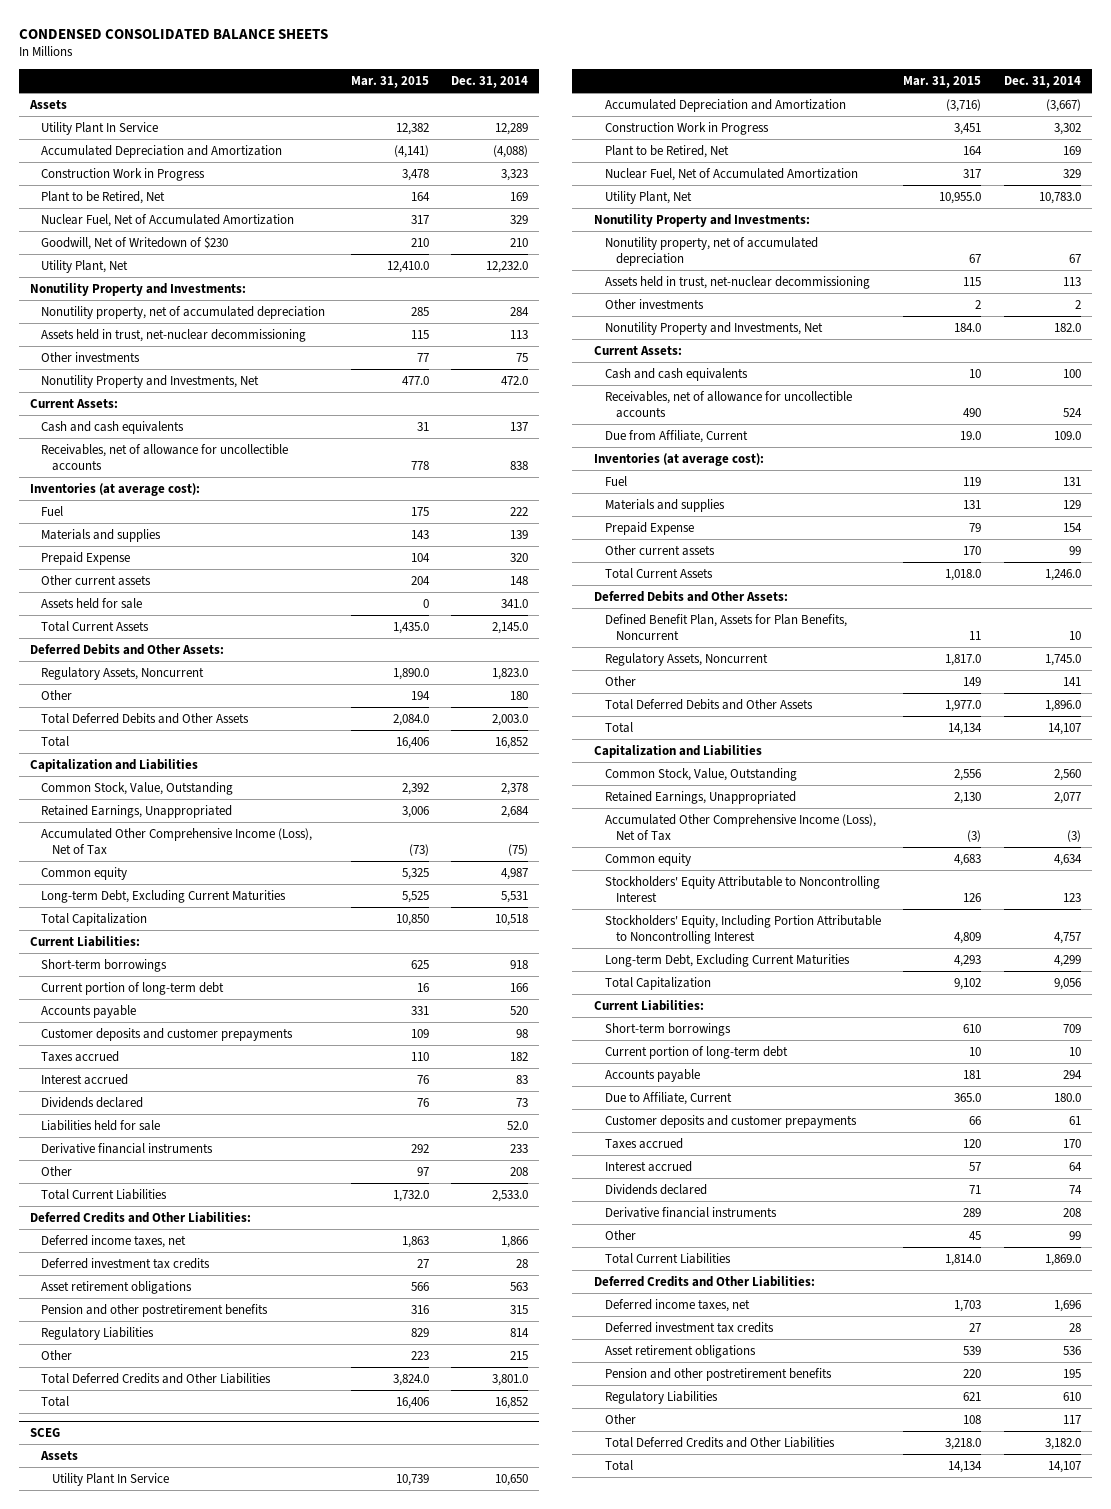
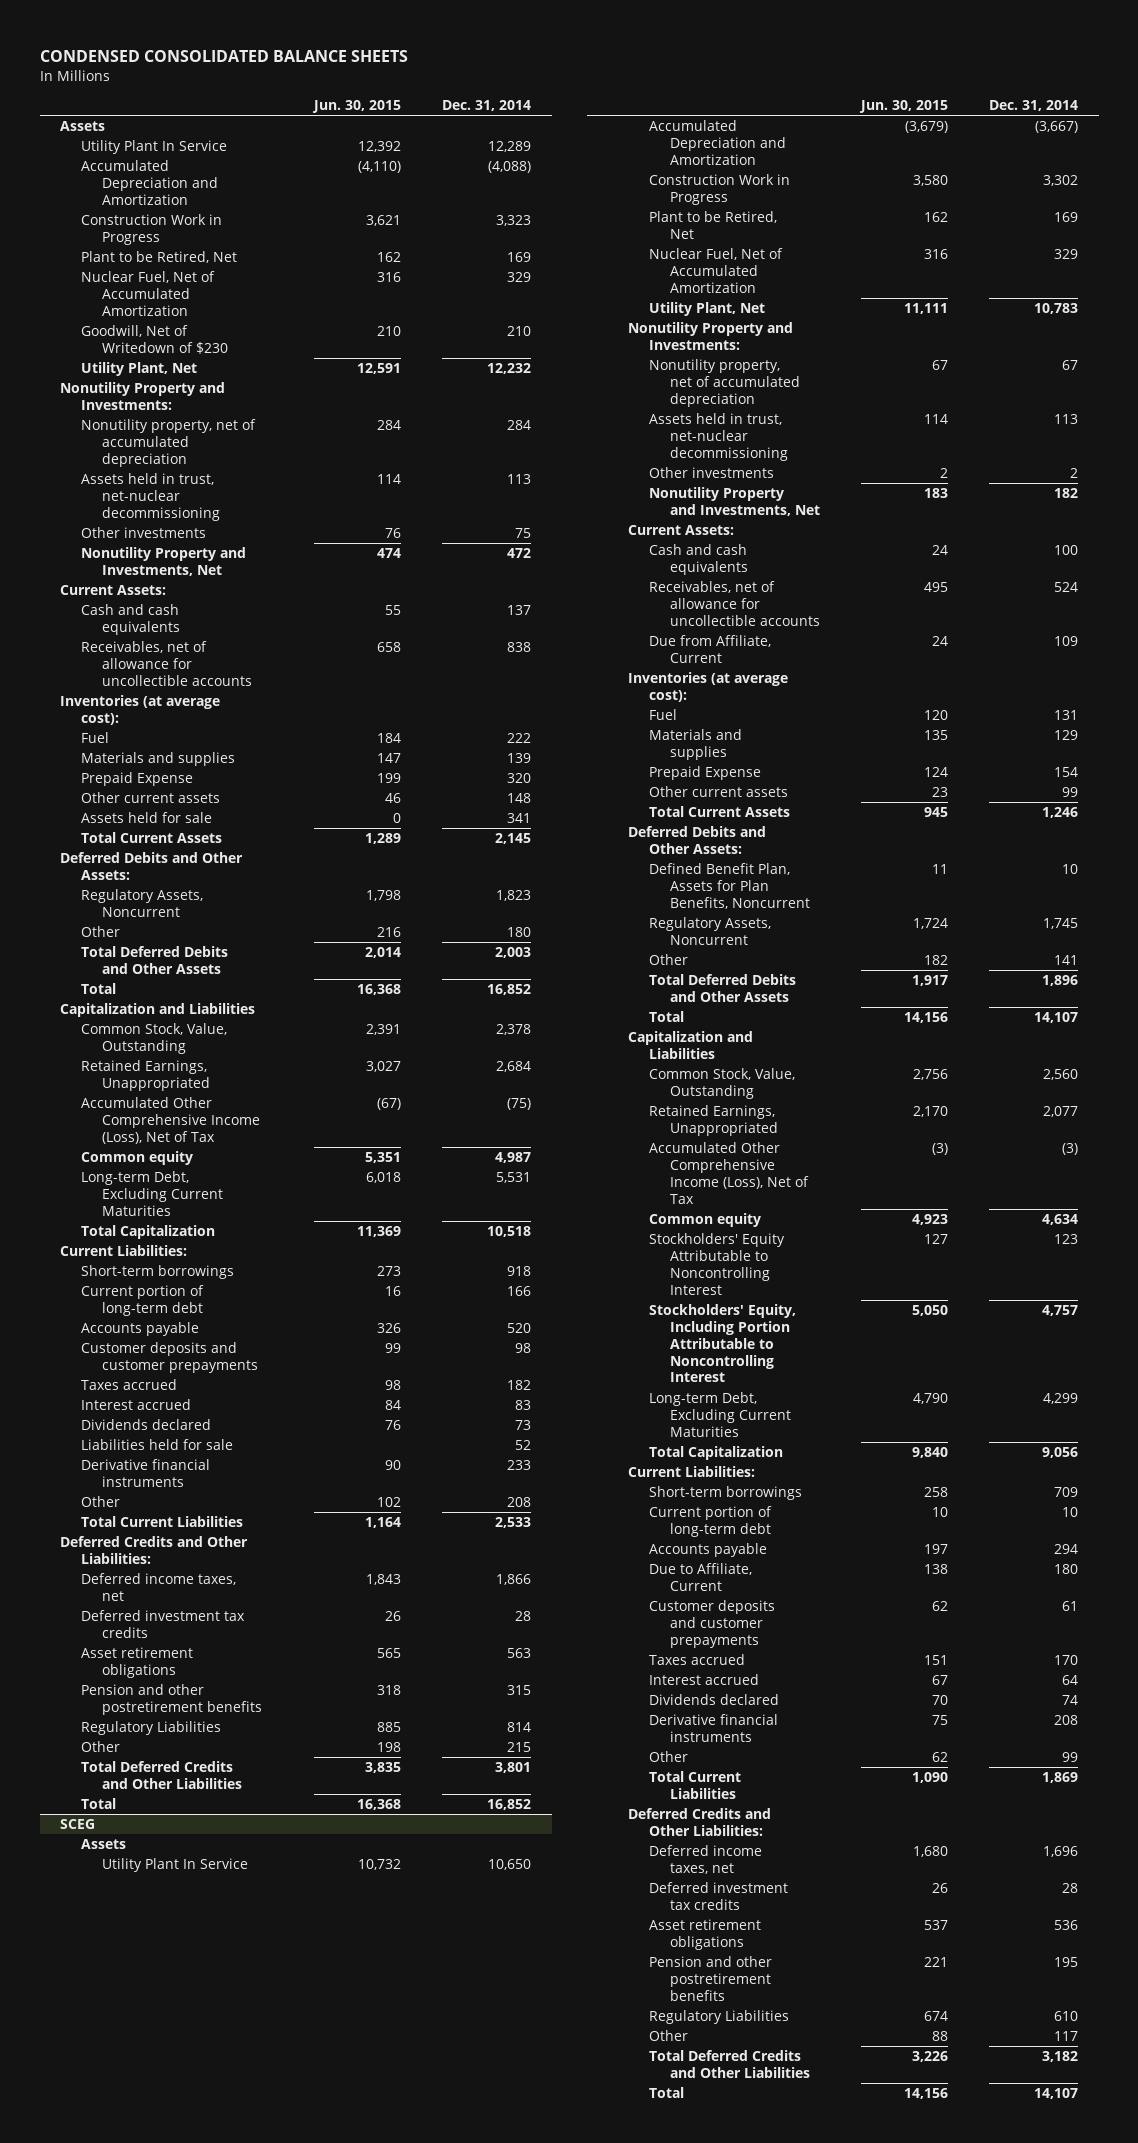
- | Mar. 31, 2015 | Dec. 31, 2014
+ | Jun. 30, 2015 | Dec. 31, 2014
- Utility Plant, Net | 12,410.0 | 12,232.0
+ Utility Plant, Net | 12,591 | 12,232
- Nonutility Property and Investments, Net | 477.0 | 472.0
+ Nonutility Property and Investments, Net | 474 | 472
- Assets held for sale | 0 | 341.0
- Total Current Assets | 1,435.0 | 2,145.0
+ Assets held for sale | 0 | 341
+ Total Current Assets | 1,289 | 2,145
- Regulatory Assets, Noncurrent | 1,890.0 | 1,823.0
+ Regulatory Assets, Noncurrent | 1,798 | 1,823
- Total Deferred Debits and Other Assets | 2,084.0 | 2,003.0
+ Total Deferred Debits and Other Assets | 2,014 | 2,003
- Liabilities held for sale | | 52.0
+ Liabilities held for sale | | 52
- Total Current Liabilities | 1,732.0 | 2,533.0
+ Total Current Liabilities | 1,164 | 2,533
- Total Deferred Credits and Other Liabilities | 3,824.0 | 3,801.0
+ Total Deferred Credits and Other Liabilities | 3,835 | 3,801
@ SCEG
- Utility Plant, Net | 10,955.0 | 10,783.0
+ Utility Plant, Net | 11,111 | 10,783
- Nonutility Property and Investments, Net | 184.0 | 182.0
+ Nonutility Property and Investments, Net | 183 | 182
- Due from Affiliate, Current | 19.0 | 109.0
+ Due from Affiliate, Current | 24 | 109
- Total Current Assets | 1,018.0 | 1,246.0
+ Total Current Assets | 945 | 1,246
- Regulatory Assets, Noncurrent | 1,817.0 | 1,745.0
+ Regulatory Assets, Noncurrent | 1,724 | 1,745
- Total Deferred Debits and Other Assets | 1,977.0 | 1,896.0
+ Total Deferred Debits and Other Assets | 1,917 | 1,896
- Due to Affiliate, Current | 365.0 | 180.0
+ Due to Affiliate, Current | 138 | 180
- Total Current Liabilities | 1,814.0 | 1,869.0
+ Total Current Liabilities | 1,090 | 1,869
- Total Deferred Credits and Other Liabilities | 3,218.0 | 3,182.0
+ Total Deferred Credits and Other Liabilities | 3,226 | 3,182

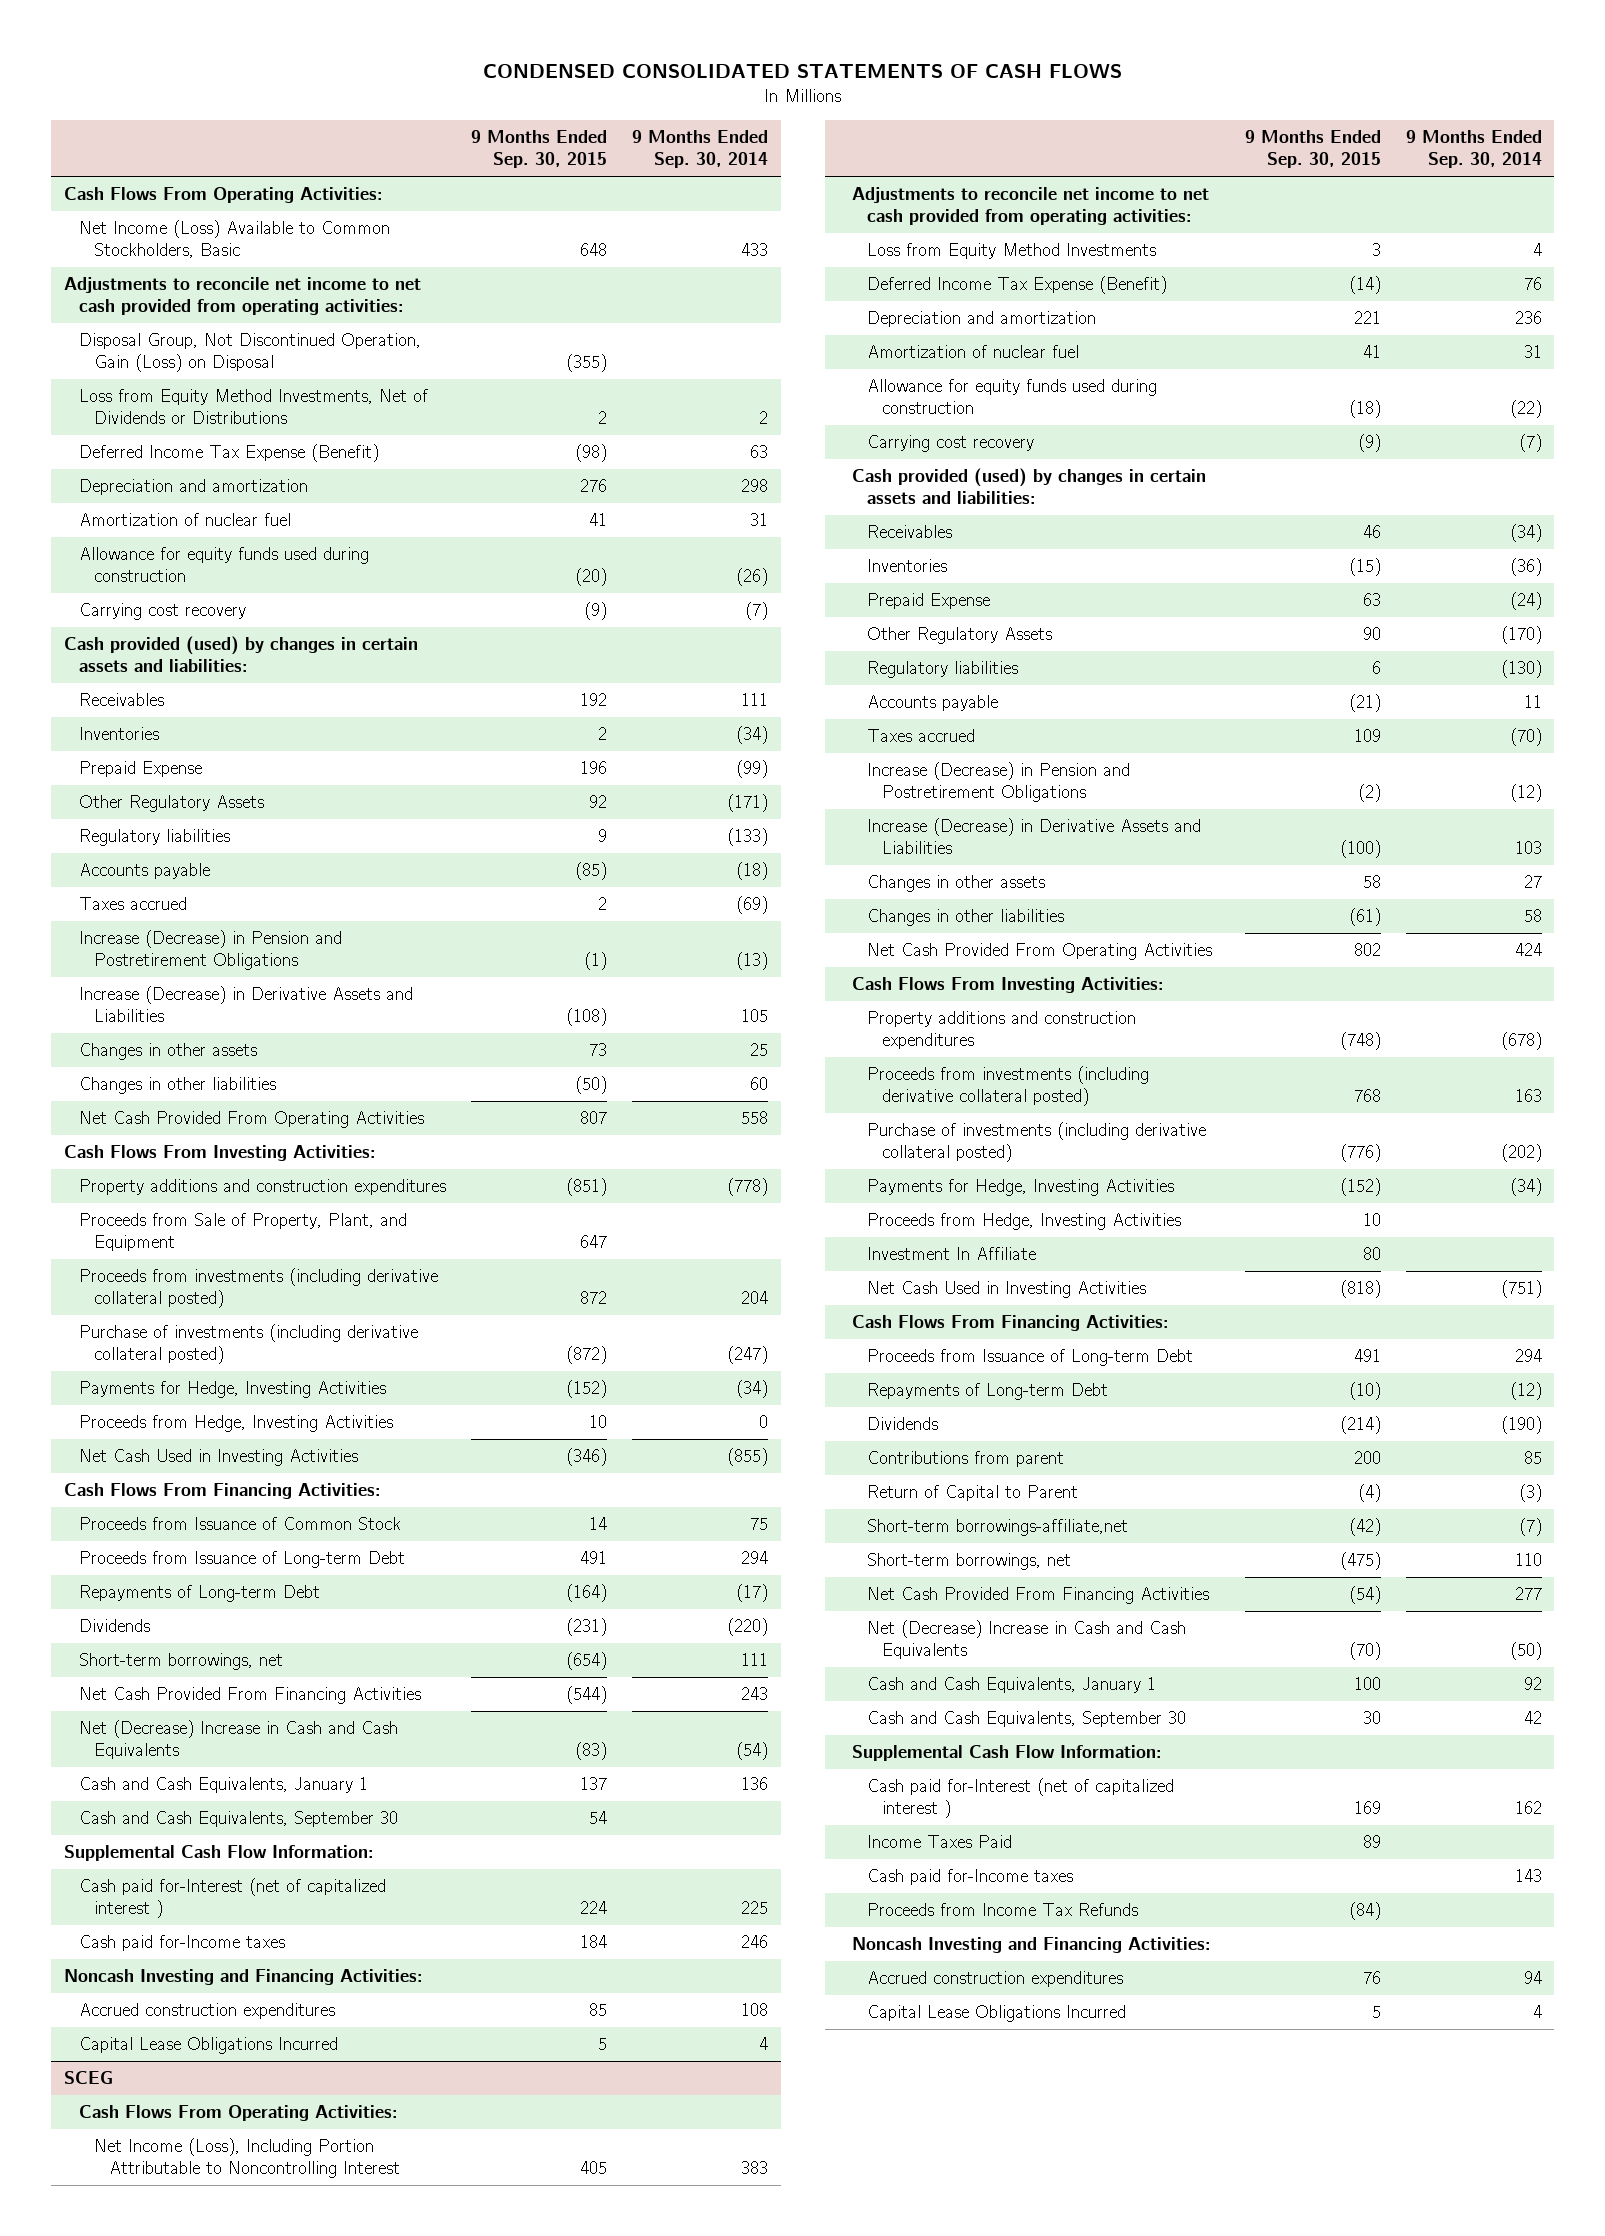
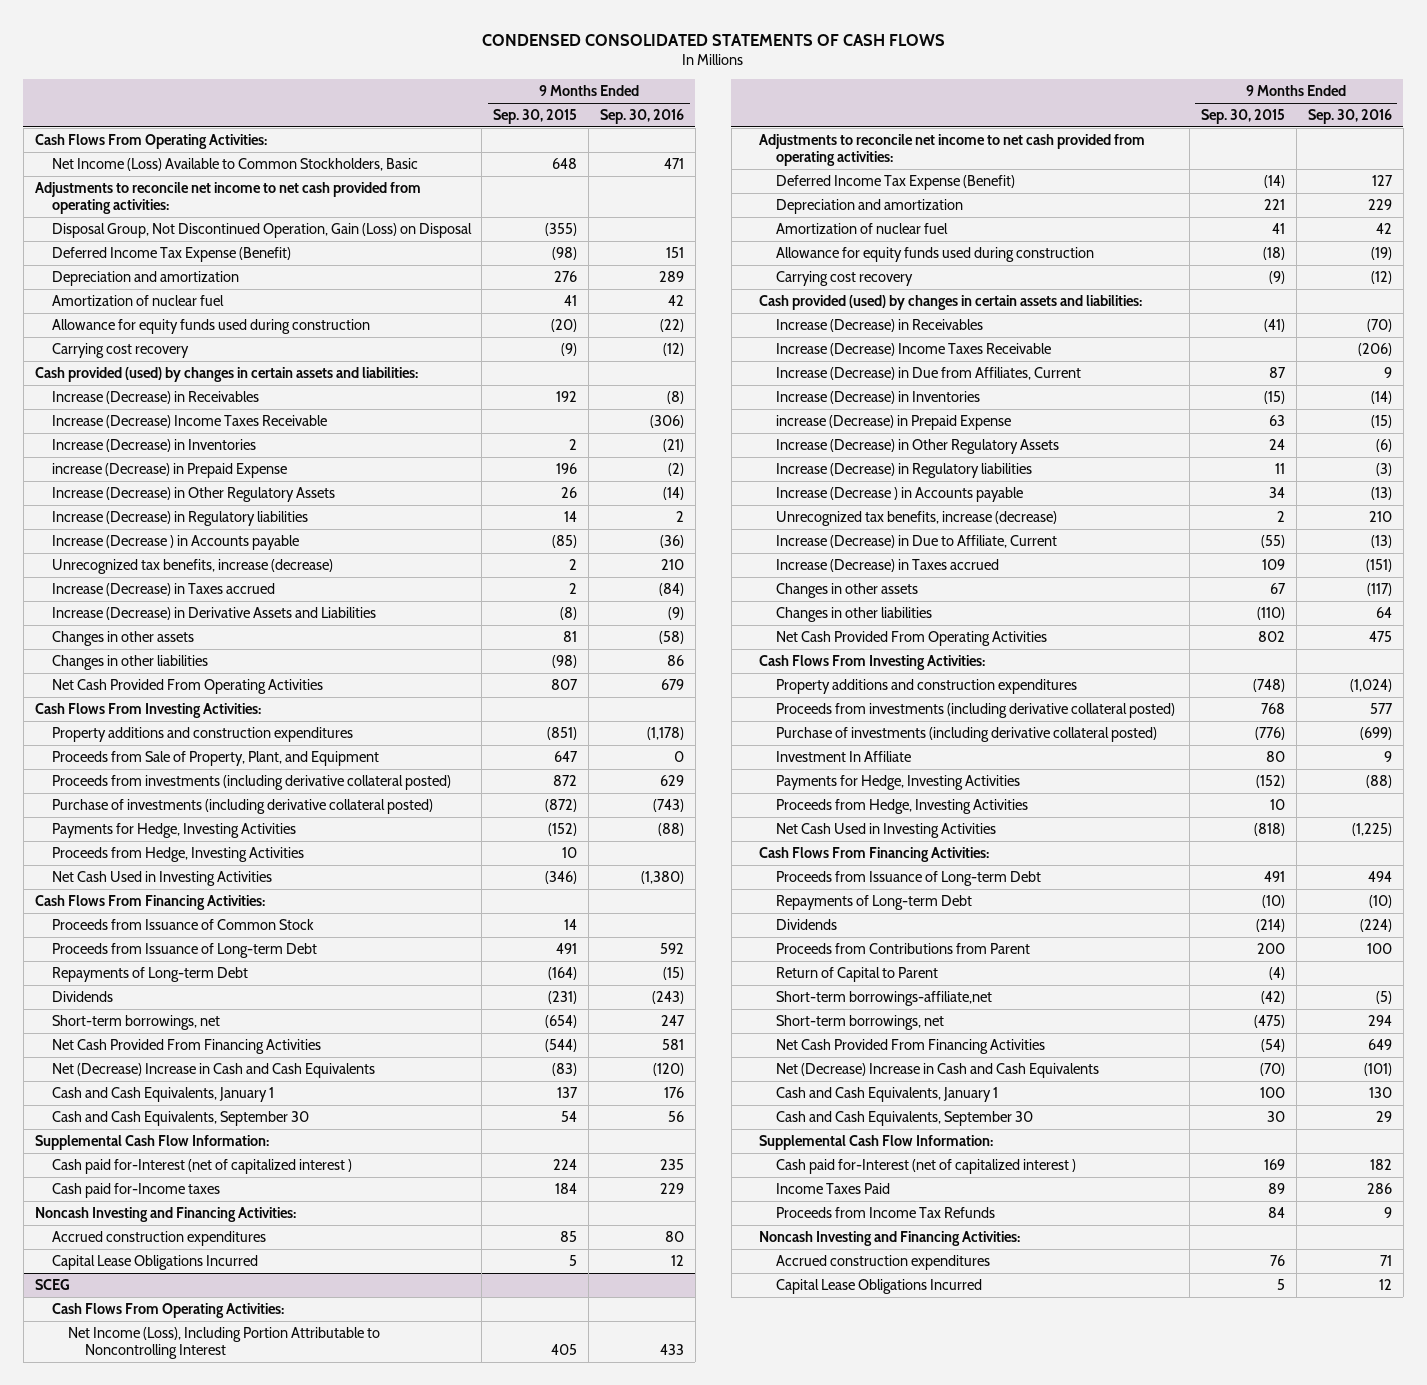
- | 9 Months Ended Sep. 30, 2015 | 9 Months Ended Sep. 30, 2014
+ | 9 Months Ended Sep. 30, 2015 | 9 Months Ended Sep. 30, 2016
- Loss from Equity Method Investments, Net of Dividends or Distributions | 2 | 2
- Receivables | 192 | 111
- Inventories | 2 | (34)
- Prepaid Expense | 196 | (99)
- Other Regulatory Assets | 92 | (171)
- Regulatory liabilities | 9 | (133)
- Accounts payable | (85) | (18)
- Taxes accrued | 2 | (69)
- Increase (Decrease) in Pension and Postretirement Obligations | (1) | (13)
- Increase (Decrease) in Derivative Assets and Liabilities | (108) | 105
- Changes in other assets | 73 | 25
- Changes in other liabilities | (50) | 60
+ Increase (Decrease) in Receivables | 192 | (8)
+ Increase (Decrease) Income Taxes Receivable | | (306)
+ Increase (Decrease) in Inventories | 2 | (21)
+ increase (Decrease) in Prepaid Expense | 196 | (2)
+ Increase (Decrease) in Other Regulatory Assets | 26 | (14)
+ Increase (Decrease) in Regulatory liabilities | 14 | 2
+ Increase (Decrease ) in Accounts payable | (85) | (36)
+ Unrecognized tax benefits, increase (decrease) | 2 | 210
+ Increase (Decrease) in Taxes accrued | 2 | (84)
+ Increase (Decrease) in Derivative Assets and Liabilities | (8) | (9)
+ Changes in other assets | 81 | (58)
+ Changes in other liabilities | (98) | 86
@ SCEG
- Loss from Equity Method Investments | 3 | 4
- Receivables | 46 | (34)
- Inventories | (15) | (36)
- Prepaid Expense | 63 | (24)
- Other Regulatory Assets | 90 | (170)
- Regulatory liabilities | 6 | (130)
- Accounts payable | (21) | 11
- Taxes accrued | 109 | (70)
- Increase (Decrease) in Pension and Postretirement Obligations | (2) | (12)
- Increase (Decrease) in Derivative Assets and Liabilities | (100) | 103
- Changes in other assets | 58 | 27
- Changes in other liabilities | (61) | 58
+ Increase (Decrease) in Receivables | (41) | (70)
+ Increase (Decrease) Income Taxes Receivable | | (206)
+ Increase (Decrease) in Due from Affiliates, Current | 87 | 9
+ Increase (Decrease) in Inventories | (15) | (14)
+ increase (Decrease) in Prepaid Expense | 63 | (15)
+ Increase (Decrease) in Other Regulatory Assets | 24 | (6)
+ Increase (Decrease) in Regulatory liabilities | 11 | (3)
+ Increase (Decrease ) in Accounts payable | 34 | (13)
+ Unrecognized tax benefits, increase (decrease) | 2 | 210
+ Increase (Decrease) in Due to Affiliate, Current | (55) | (13)
+ Increase (Decrease) in Taxes accrued | 109 | (151)
+ Changes in other assets | 67 | (117)
+ Changes in other liabilities | (110) | 64
moved up: Investment In Affiliate | 80 | 9
- Contributions from parent | 200 | 85
+ Proceeds from Contributions from Parent | 200 | 100
- Cash paid for-Income taxes | | 143
- Proceeds from Income Tax Refunds | (84) |
+ Proceeds from Income Tax Refunds | 84 | 9

